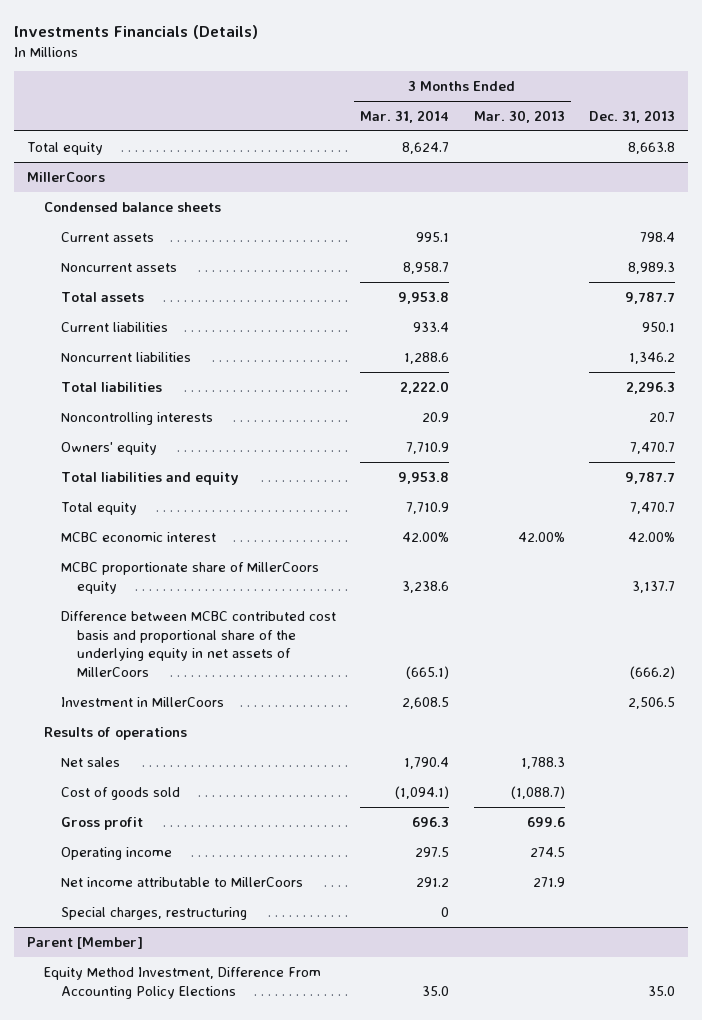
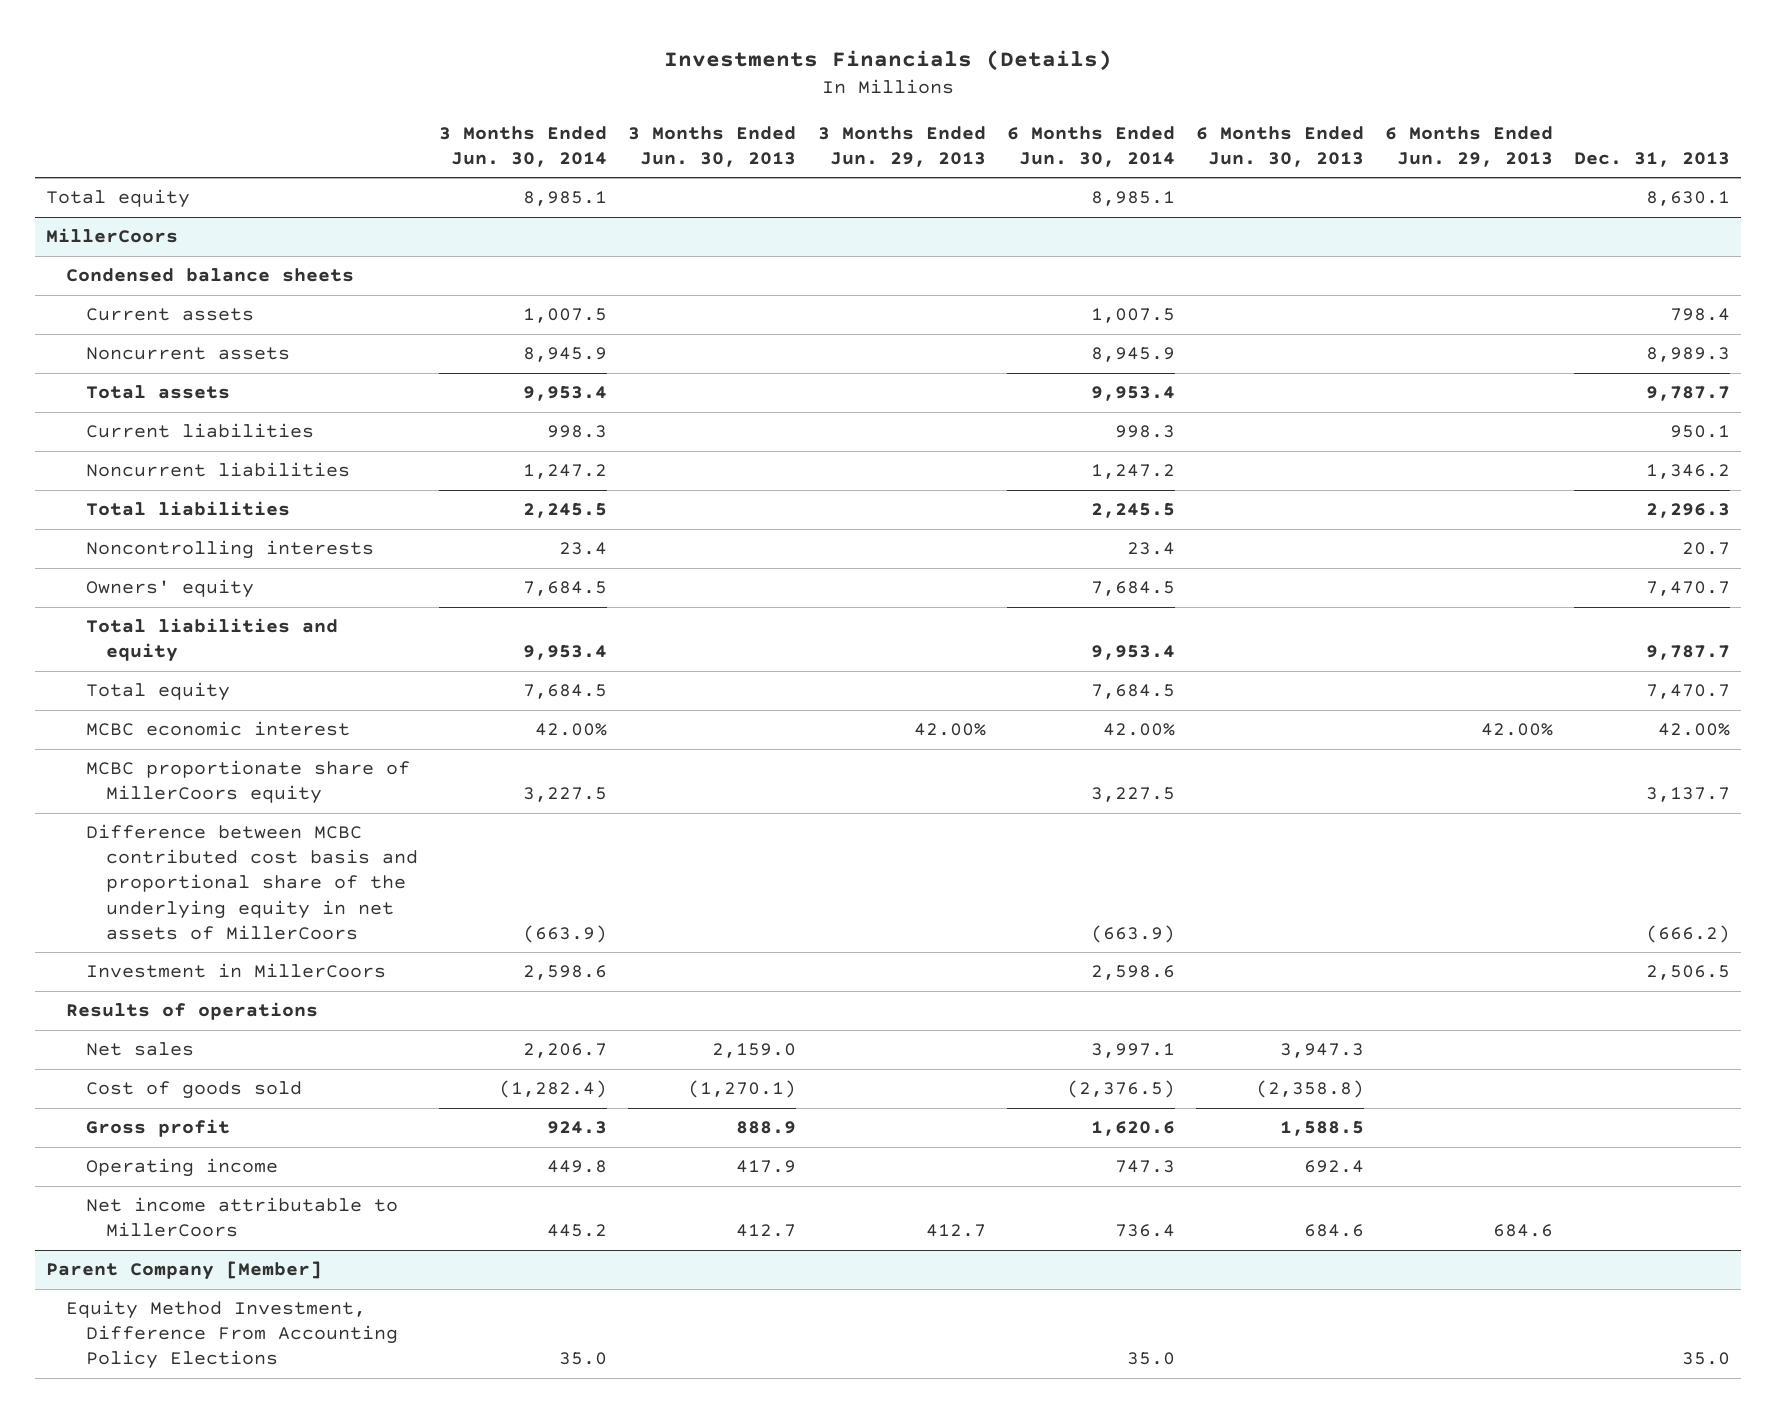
- | 3 Months Ended Mar. 31, 2014 | 3 Months Ended Mar. 30, 2013 | Dec. 31, 2013
+ | 3 Months Ended Jun. 30, 2014 | 3 Months Ended Jun. 30, 2013 | 3 Months Ended Jun. 29, 2013 | 6 Months Ended Jun. 30, 2014 | 6 Months Ended Jun. 30, 2013 | 6 Months Ended Jun. 29, 2013 | Dec. 31, 2013
- Total equity | 8,624.7 | | 8,663.8
+ Total equity | 8,985.1 | | | 8,985.1 | | | 8,630.1
@ MillerCoors
- Special charges, restructuring | 0 | |
- Parent [Member]
+ Parent Company [Member]

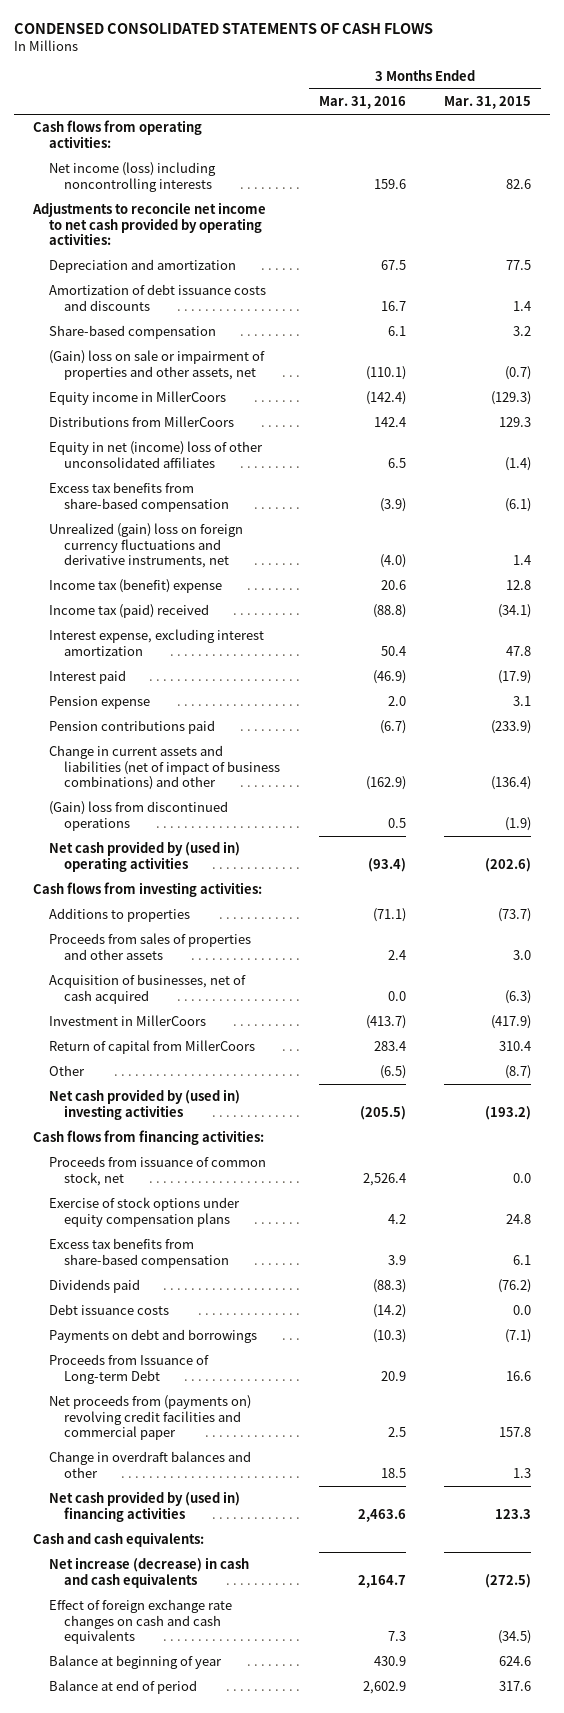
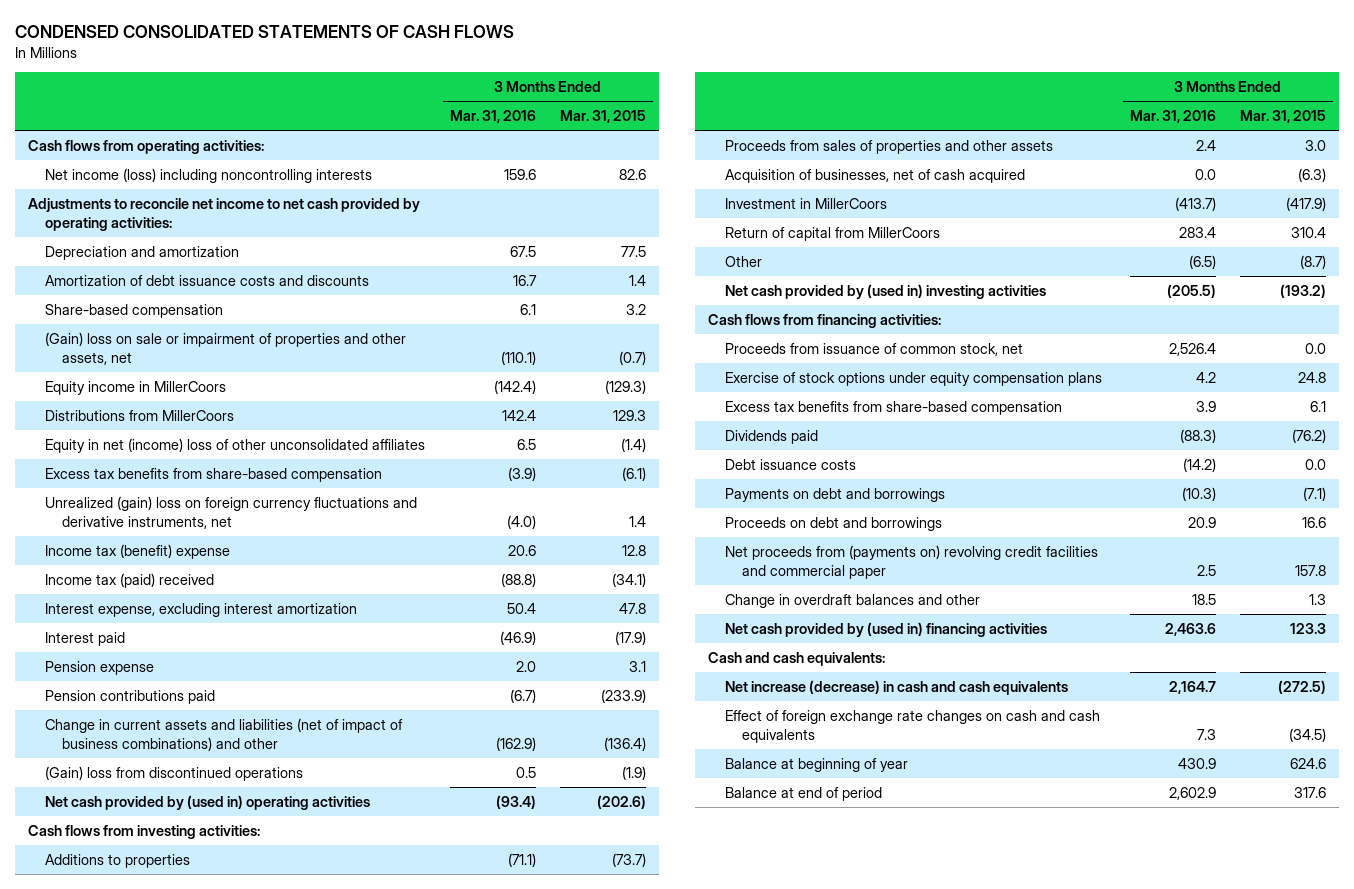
- Proceeds from Issuance of Long-term Debt | 20.9 | 16.6
+ Proceeds on debt and borrowings | 20.9 | 16.6

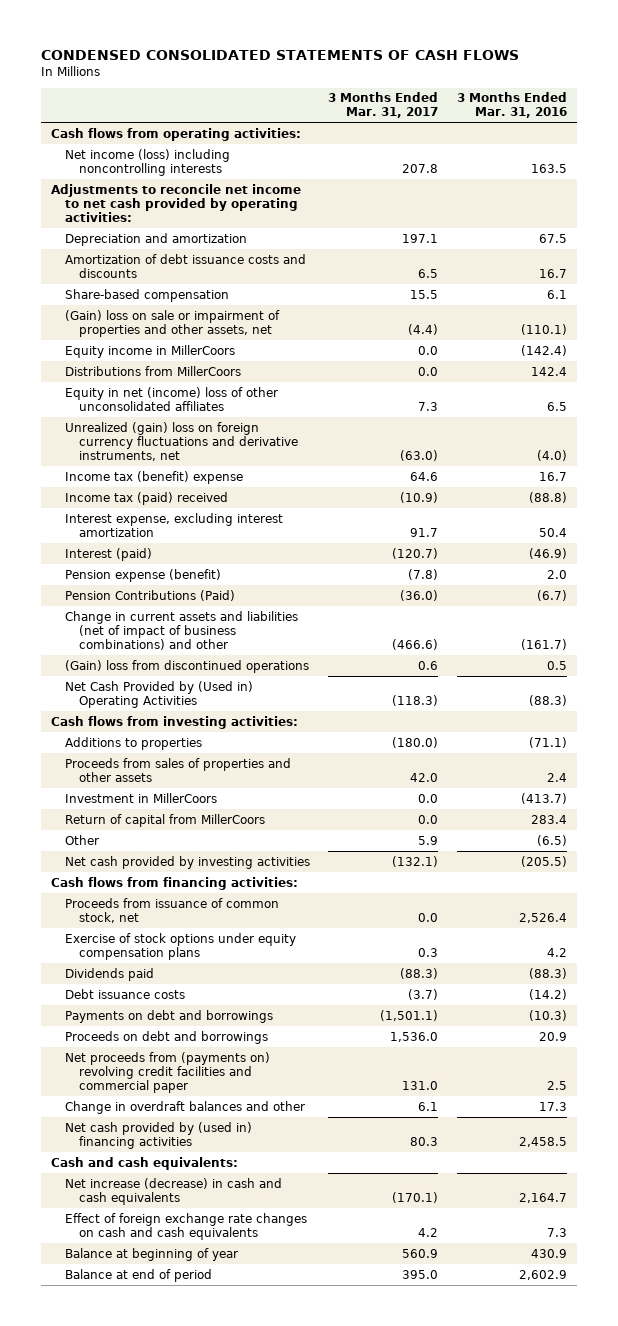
- | 3 Months Ended Mar. 31, 2016 | 3 Months Ended Mar. 31, 2015
+ | 3 Months Ended Mar. 31, 2017 | 3 Months Ended Mar. 31, 2016
- Net income (loss) including noncontrolling interests | 159.6 | 82.6
+ Net income (loss) including noncontrolling interests | 207.8 | 163.5
- Excess tax benefits from share-based compensation | (3.9) | (6.1)
- Income tax (benefit) expense | 20.6 | 12.8
+ Income tax (benefit) expense | 64.6 | 16.7
- Interest paid | (46.9) | (17.9)
- Pension expense | 2.0 | 3.1
- Pension contributions paid | (6.7) | (233.9)
- Change in current assets and liabilities (net of impact of business combinations) and other | (162.9) | (136.4)
+ Interest (paid) | (120.7) | (46.9)
+ Pension expense (benefit) | (7.8) | 2.0
+ Pension Contributions (Paid) | (36.0) | (6.7)
+ Change in current assets and liabilities (net of impact of business combinations) and other | (466.6) | (161.7)
- Net cash provided by (used in) operating activities | (93.4) | (202.6)
+ Net Cash Provided by (Used in) Operating Activities | (118.3) | (88.3)
- Acquisition of businesses, net of cash acquired | 0.0 | (6.3)
- Net cash provided by (used in) investing activities | (205.5) | (193.2)
+ Net cash provided by investing activities | (132.1) | (205.5)
- Excess tax benefits from share-based compensation | 3.9 | 6.1
- Change in overdraft balances and other | 18.5 | 1.3
- Net cash provided by (used in) financing activities | 2,463.6 | 123.3
+ Change in overdraft balances and other | 6.1 | 17.3
+ Net cash provided by (used in) financing activities | 80.3 | 2,458.5

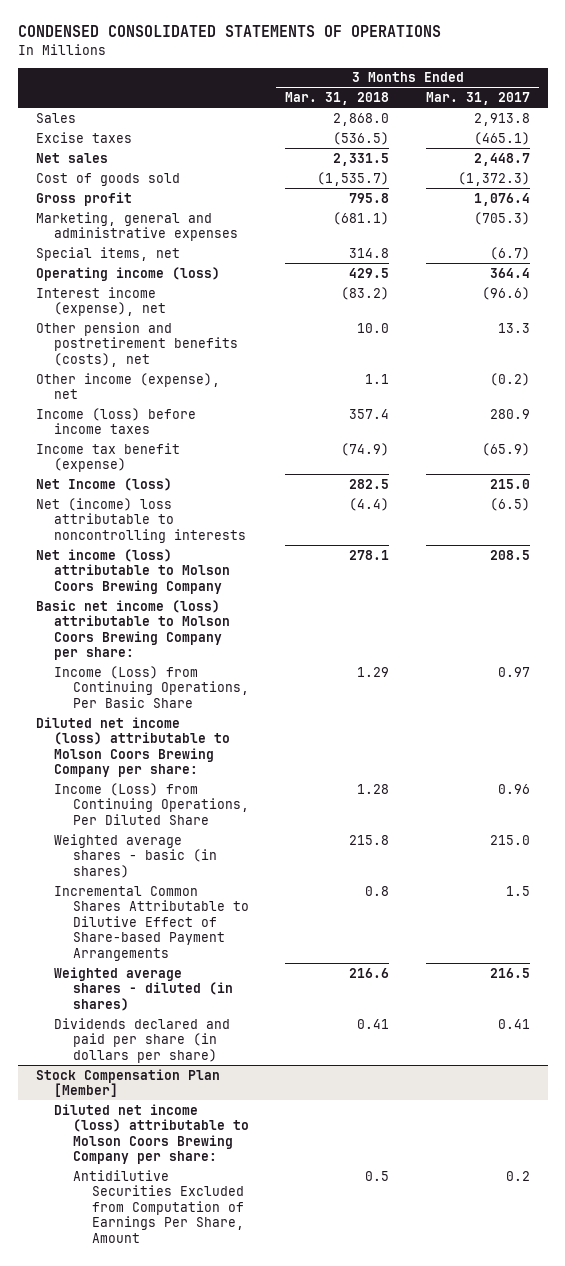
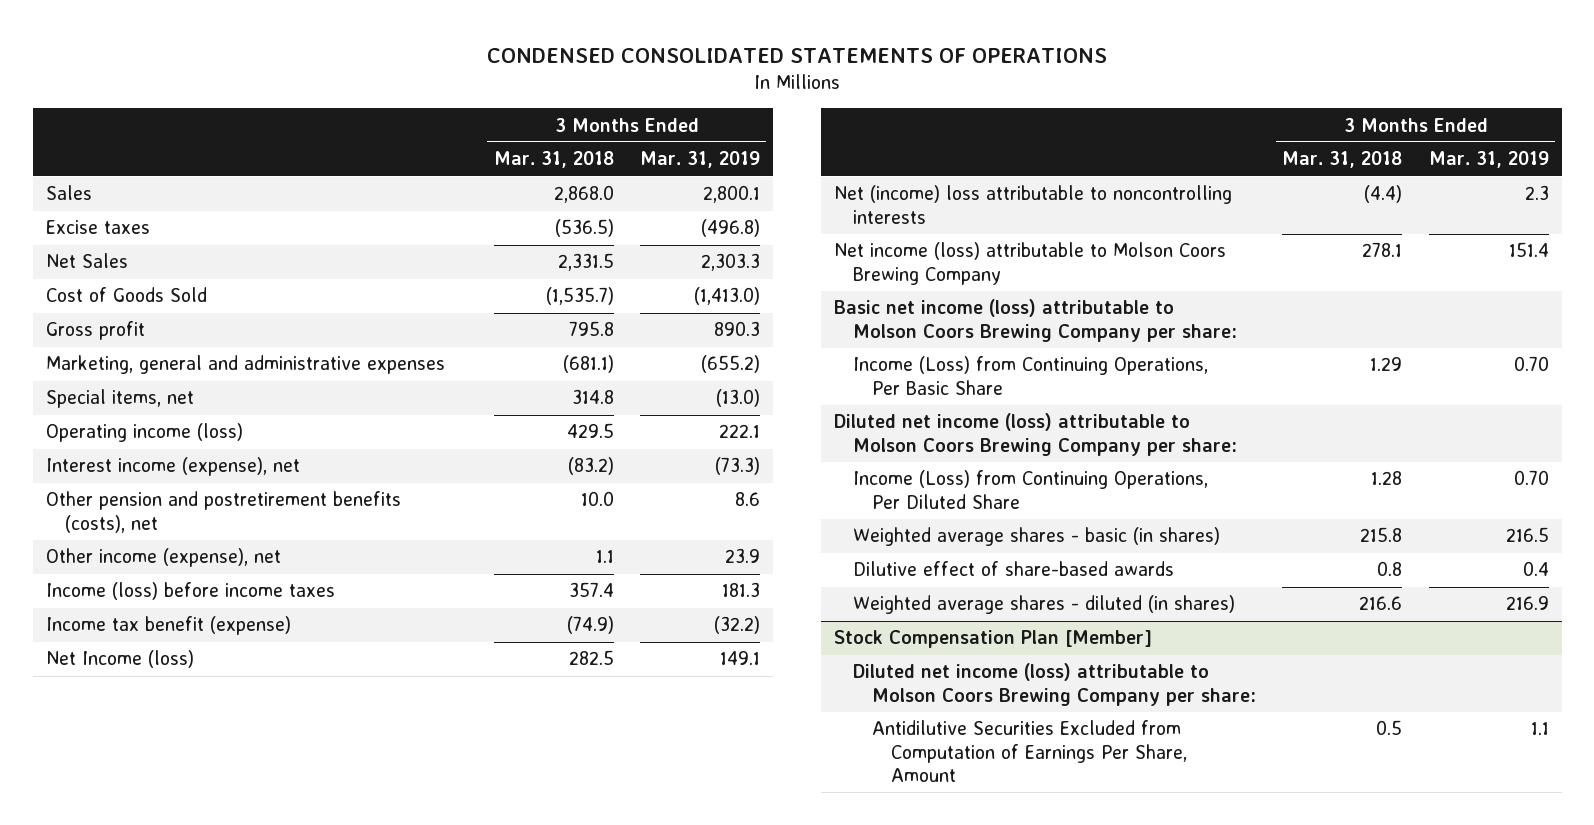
- | 3 Months Ended Mar. 31, 2018 | 3 Months Ended Mar. 31, 2017
+ | 3 Months Ended Mar. 31, 2018 | 3 Months Ended Mar. 31, 2019
- Net sales | 2,331.5 | 2,448.7
- Cost of goods sold | (1,535.7) | (1,372.3)
+ Net Sales | 2,331.5 | 2,303.3
+ Cost of Goods Sold | (1,535.7) | (1,413.0)
- Incremental Common Shares Attributable to Dilutive Effect of Share-based Payment Arrangements | 0.8 | 1.5
+ Dilutive effect of share-based awards | 0.8 | 0.4
- Dividends declared and paid per share (in dollars per share) | 0.41 | 0.41

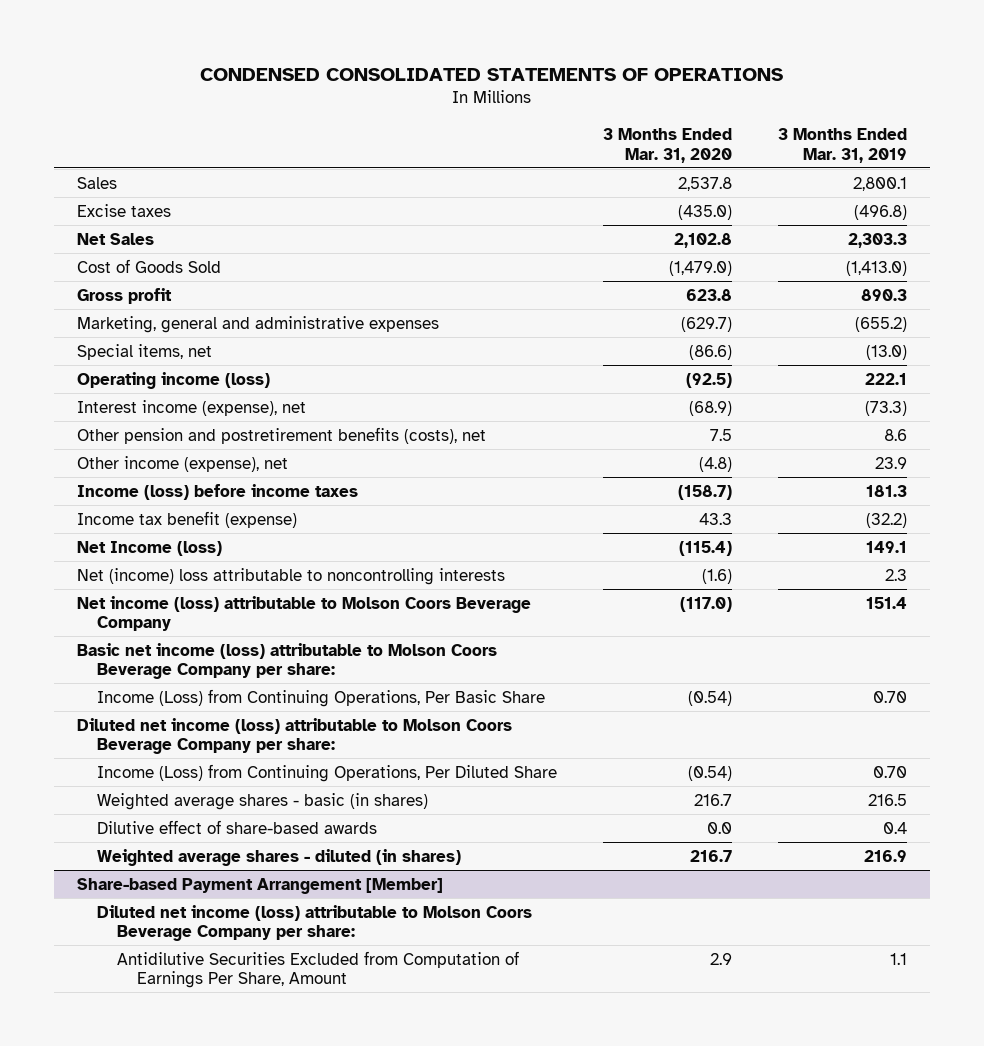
- | 3 Months Ended Mar. 31, 2018 | 3 Months Ended Mar. 31, 2019
+ | 3 Months Ended Mar. 31, 2020 | 3 Months Ended Mar. 31, 2019
- Net income (loss) attributable to Molson Coors Brewing Company | 278.1 | 151.4
- Basic net income (loss) attributable to Molson Coors Brewing Company per share:
+ Net income (loss) attributable to Molson Coors Beverage Company | (117.0) | 151.4
+ Basic net income (loss) attributable to Molson Coors Beverage Company per share:
- Diluted net income (loss) attributable to Molson Coors Brewing Company per share:
+ Diluted net income (loss) attributable to Molson Coors Beverage Company per share:
- Stock Compensation Plan [Member]
- Diluted net income (loss) attributable to Molson Coors Brewing Company per share:
+ Share-based Payment Arrangement [Member]
+ Diluted net income (loss) attributable to Molson Coors Beverage Company per share:

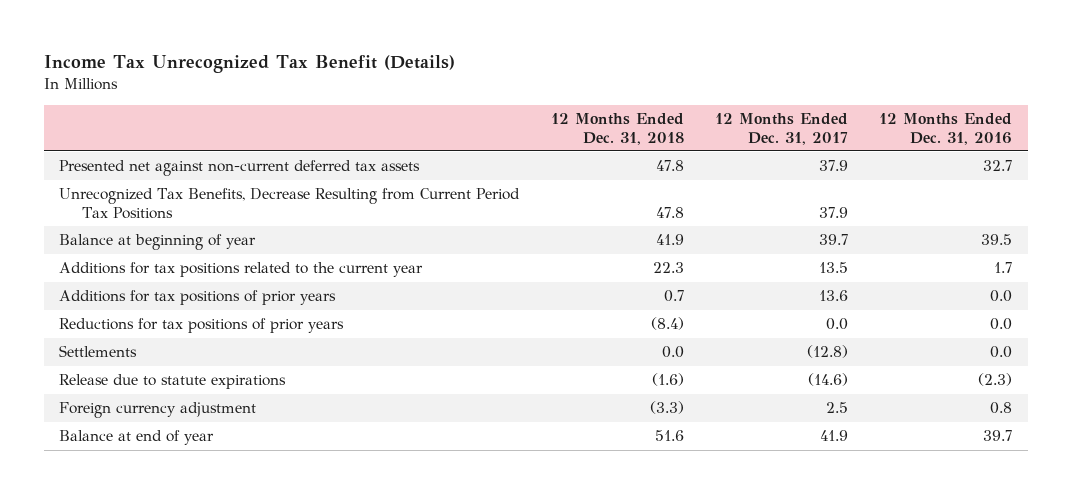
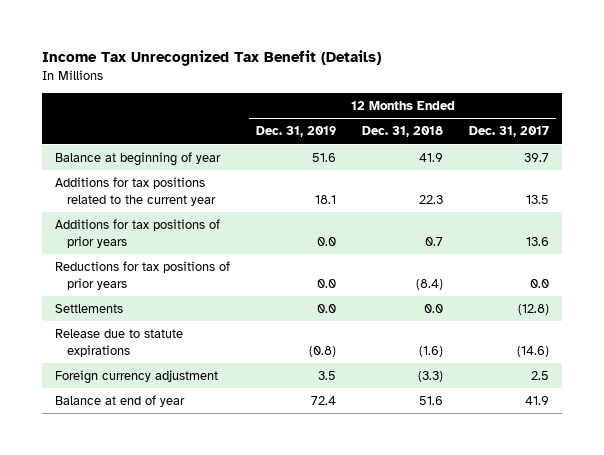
- | 12 Months Ended Dec. 31, 2018 | 12 Months Ended Dec. 31, 2017 | 12 Months Ended Dec. 31, 2016
+ | 12 Months Ended Dec. 31, 2019 | 12 Months Ended Dec. 31, 2018 | 12 Months Ended Dec. 31, 2017
- Presented net against non-current deferred tax assets | 47.8 | 37.9 | 32.7
- Unrecognized Tax Benefits, Decrease Resulting from Current Period Tax Positions | 47.8 | 37.9 |

